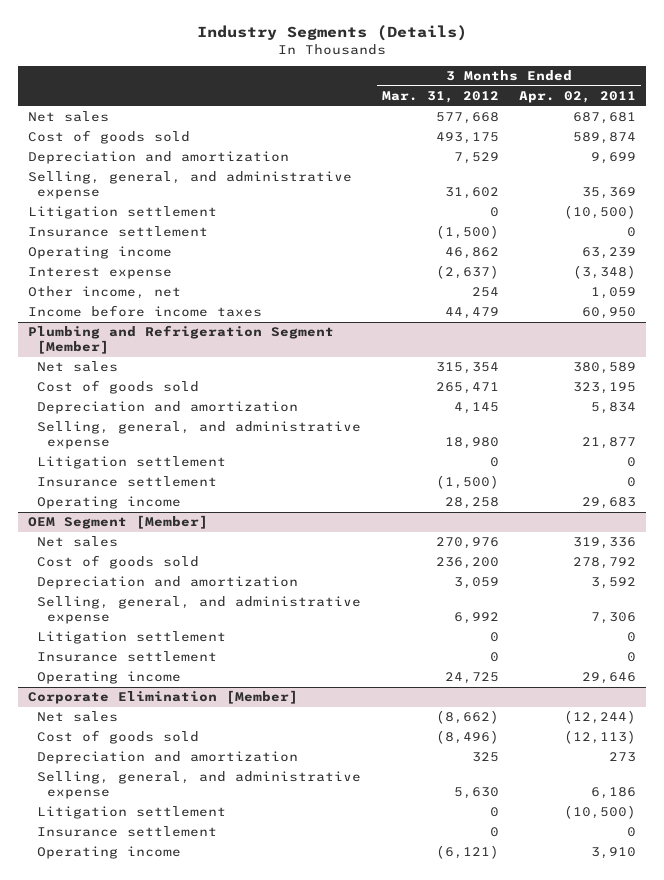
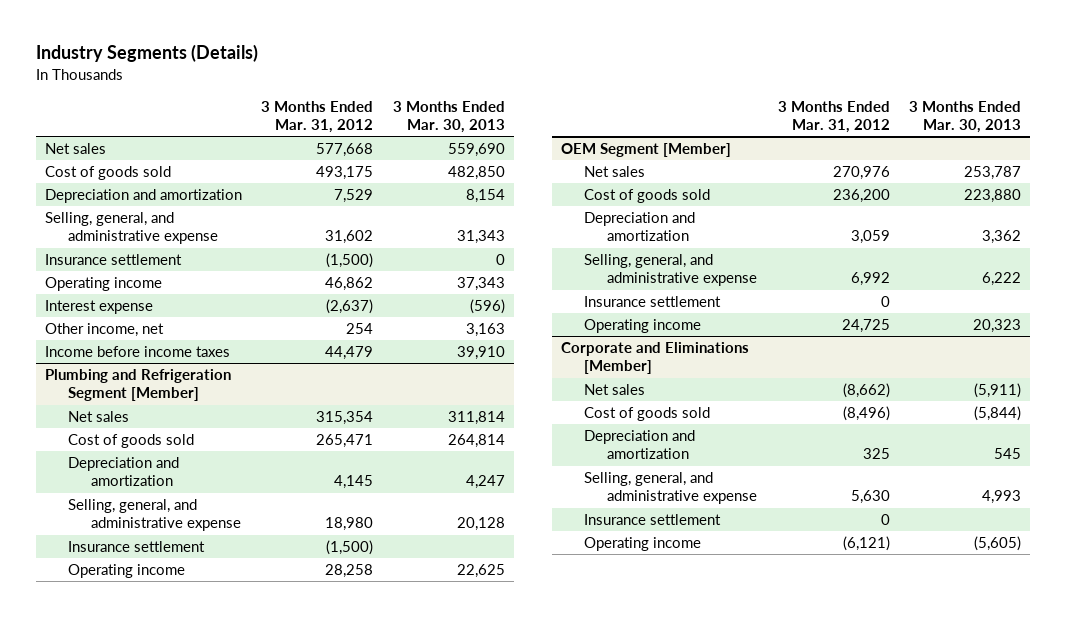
- | 3 Months Ended Mar. 31, 2012 | 3 Months Ended Apr. 02, 2011
+ | 3 Months Ended Mar. 31, 2012 | 3 Months Ended Mar. 30, 2013
- Litigation settlement | 0 | (10,500)
@ Plumbing and Refrigeration Segment [Member]
- Litigation settlement | 0 | 0
@ OEM Segment [Member]
- Litigation settlement | 0 | 0
- Corporate Elimination [Member]
+ Corporate and Eliminations [Member]
- Litigation settlement | 0 | (10,500)

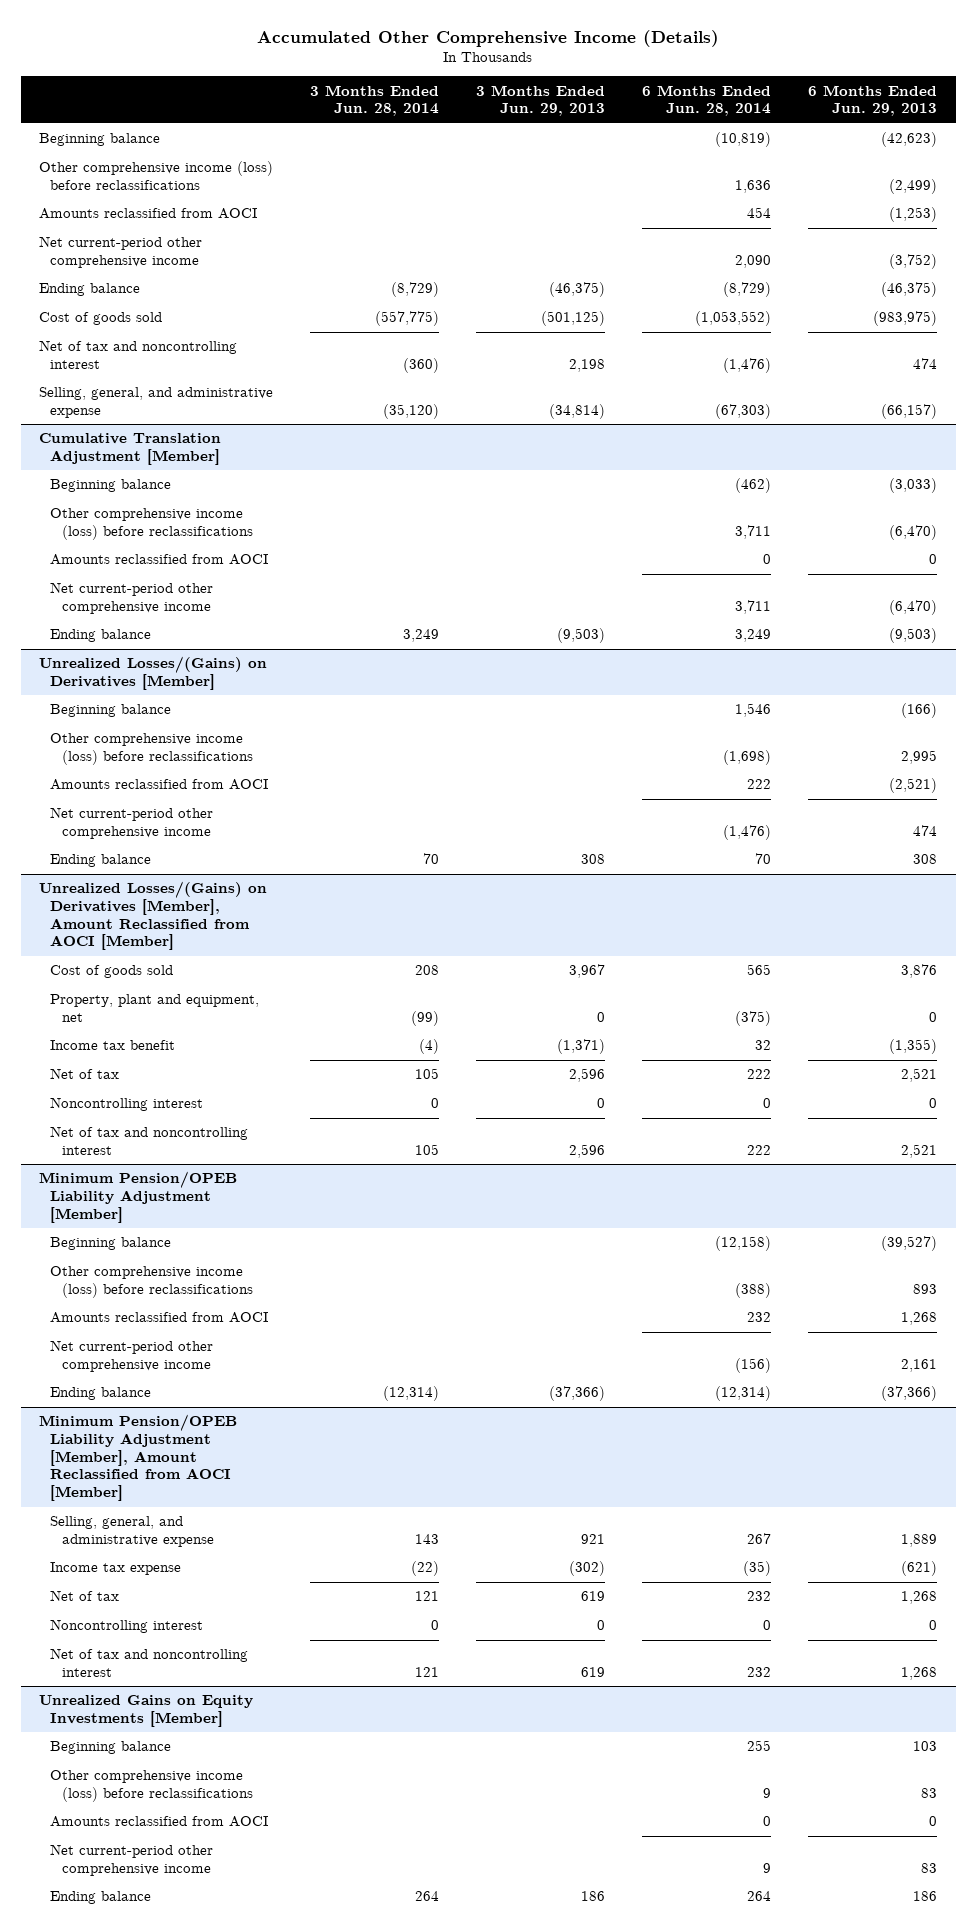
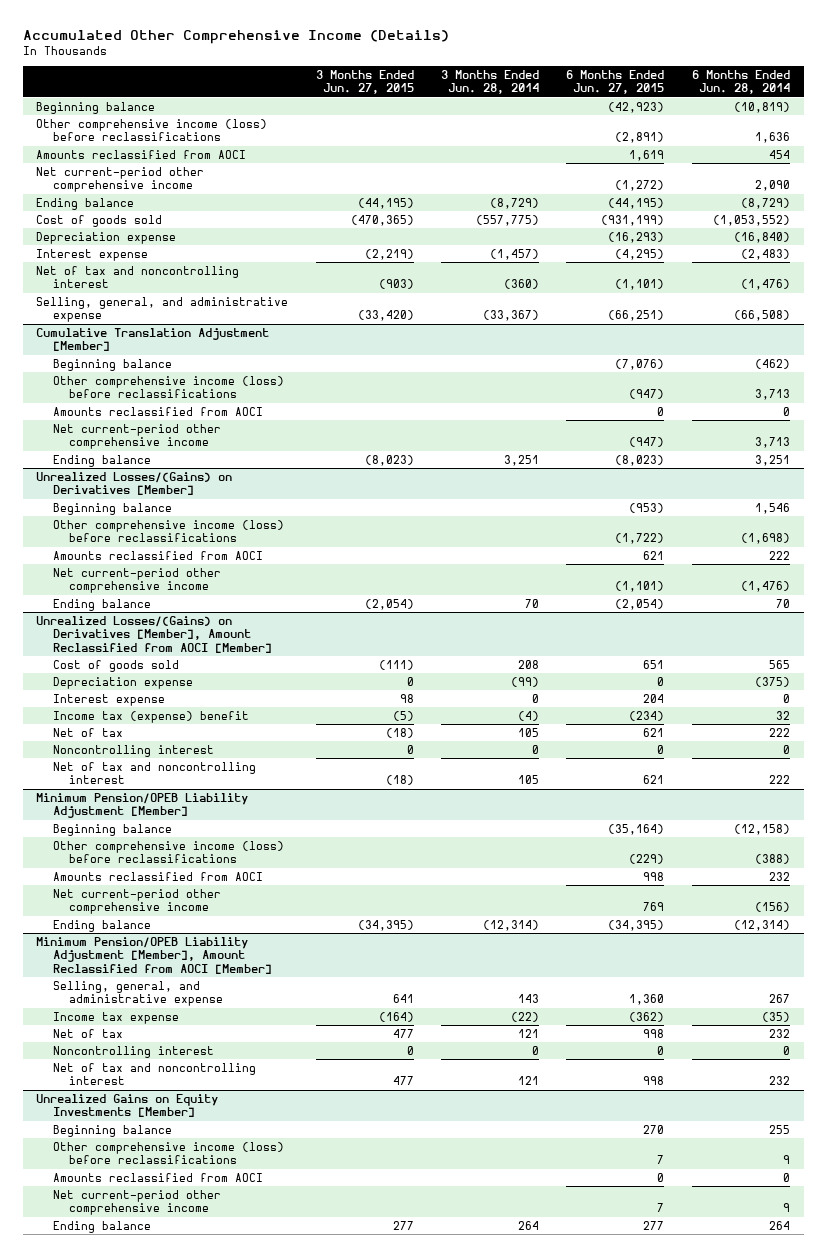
- | 3 Months Ended Jun. 28, 2014 | 3 Months Ended Jun. 29, 2013 | 6 Months Ended Jun. 28, 2014 | 6 Months Ended Jun. 29, 2013
+ | 3 Months Ended Jun. 27, 2015 | 3 Months Ended Jun. 28, 2014 | 6 Months Ended Jun. 27, 2015 | 6 Months Ended Jun. 28, 2014
+ Depreciation expense | | | (16,293) | (16,840)
+ Interest expense | (2,219) | (1,457) | (4,295) | (2,483)
- Selling, general, and administrative expense | (35,120) | (34,814) | (67,303) | (66,157)
+ Selling, general, and administrative expense | (33,420) | (33,367) | (66,251) | (66,508)
@ Cumulative Translation Adjustment [Member]
- Other comprehensive income (loss) before reclassifications | | | 3,711 | (6,470)
+ Other comprehensive income (loss) before reclassifications | | | (947) | 3,713
- Net current-period other comprehensive income | | | 3,711 | (6,470)
- Ending balance | 3,249 | (9,503) | 3,249 | (9,503)
+ Net current-period other comprehensive income | | | (947) | 3,713
+ Ending balance | (8,023) | 3,251 | (8,023) | 3,251
@ Unrealized Losses/(Gains) on Derivatives [Member], Amount Reclassified from AOCI [Member]
- Property, plant and equipment, net | (99) | 0 | (375) | 0
- Income tax benefit | (4) | (1,371) | 32 | (1,355)
+ Depreciation expense | 0 | (99) | 0 | (375)
+ Interest expense | 98 | 0 | 204 | 0
+ Income tax (expense) benefit | (5) | (4) | (234) | 32

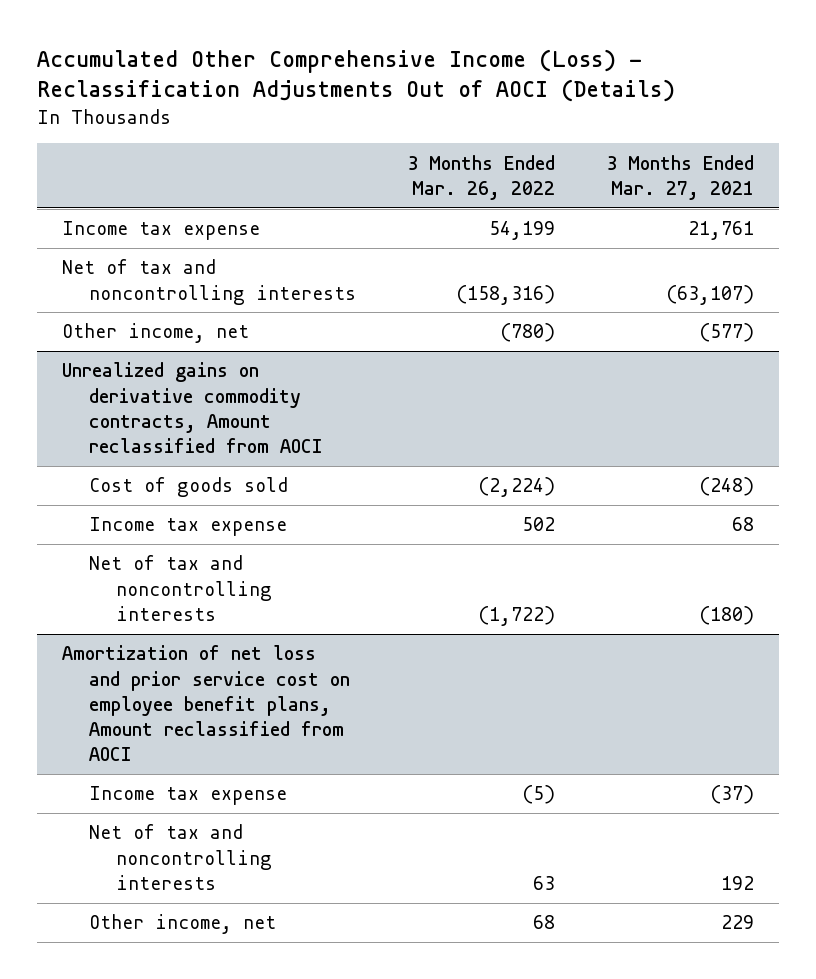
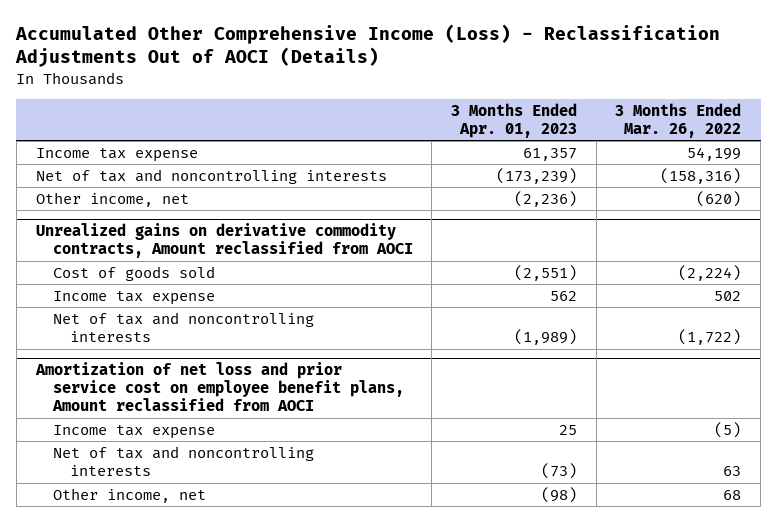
- | 3 Months Ended Mar. 26, 2022 | 3 Months Ended Mar. 27, 2021
+ | 3 Months Ended Apr. 01, 2023 | 3 Months Ended Mar. 26, 2022
- Other income, net | (780) | (577)
+ Other income, net | (2,236) | (620)

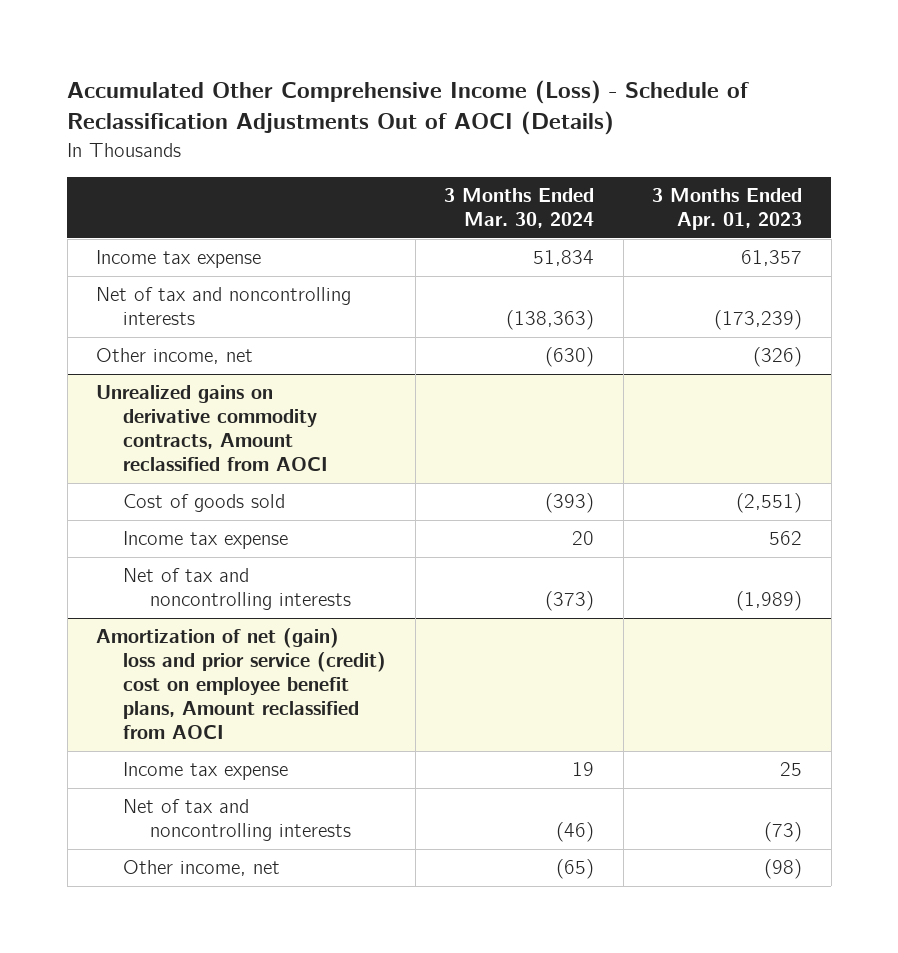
- Accumulated Other Comprehensive Income (Loss) - Reclassification Adjustments Out of AOCI (Details)
+ Accumulated Other Comprehensive Income (Loss) - Schedule of Reclassification Adjustments Out of AOCI (Details)
- | 3 Months Ended Apr. 01, 2023 | 3 Months Ended Mar. 26, 2022
+ | 3 Months Ended Mar. 30, 2024 | 3 Months Ended Apr. 01, 2023
- Other income, net | (2,236) | (620)
+ Other income, net | (630) | (326)
- Amortization of net loss and prior service cost on employee benefit plans, Amount reclassified from AOCI
+ Amortization of net (gain) loss and prior service (credit) cost on employee benefit plans, Amount reclassified from AOCI

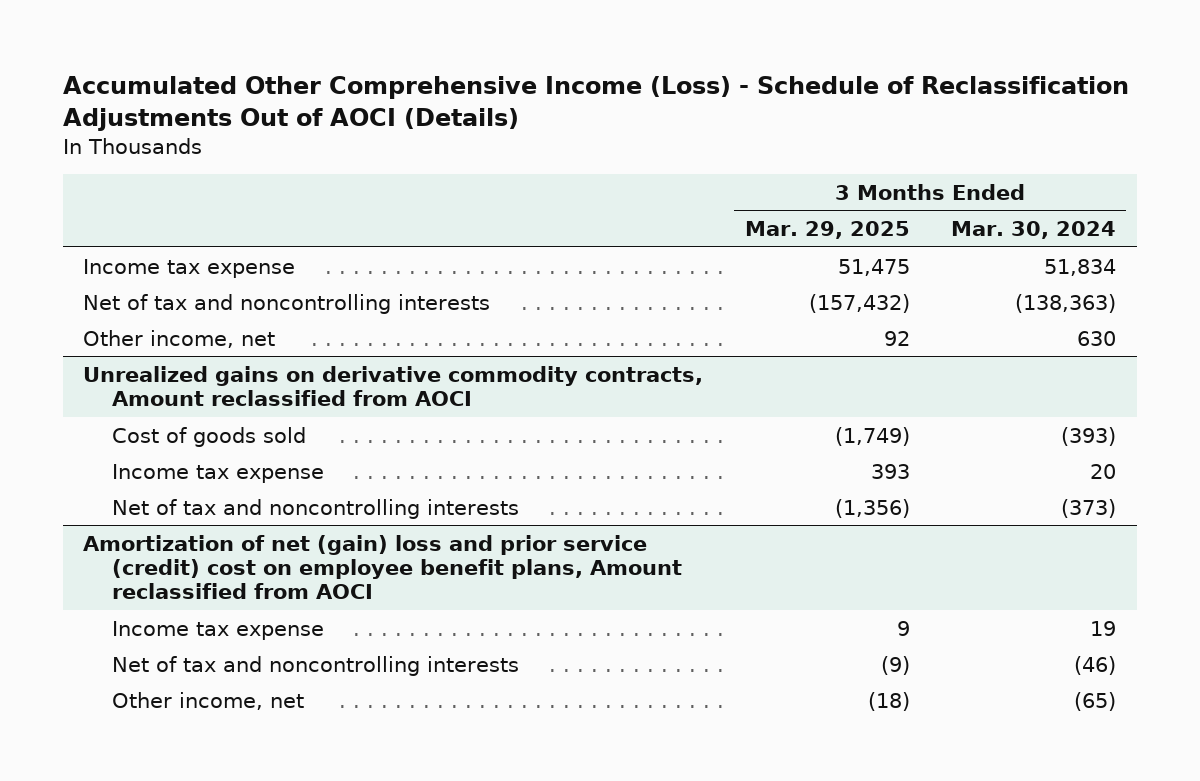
- | 3 Months Ended Mar. 30, 2024 | 3 Months Ended Apr. 01, 2023
+ | 3 Months Ended Mar. 29, 2025 | 3 Months Ended Mar. 30, 2024
- Other income, net | (630) | (326)
+ Other income, net | 92 | 630

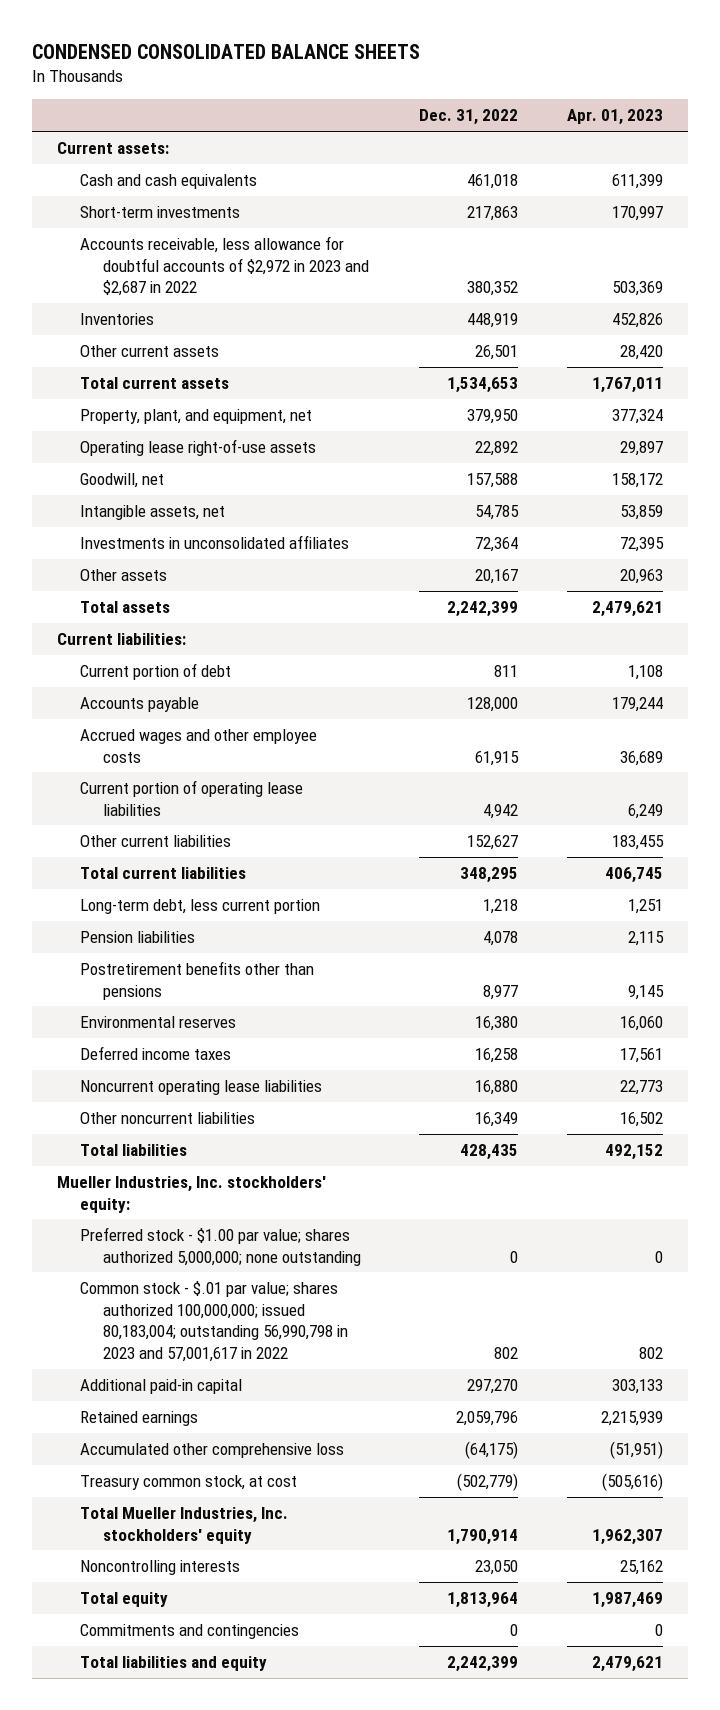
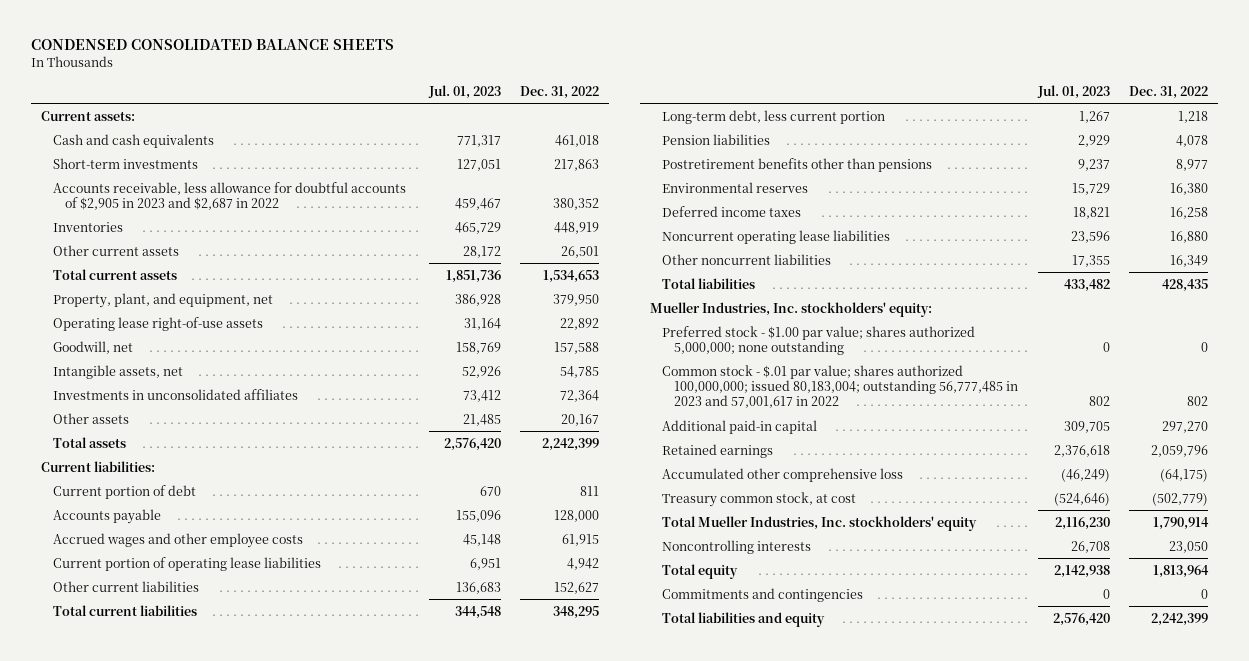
- | Dec. 31, 2022 | Apr. 01, 2023
+ | Jul. 01, 2023 | Dec. 31, 2022
- Accounts receivable, less allowance for doubtful accounts of $2,972 in 2023 and $2,687 in 2022 | 380,352 | 503,369
+ Accounts receivable, less allowance for doubtful accounts of $2,905 in 2023 and $2,687 in 2022 | 459,467 | 380,352
- Common stock - $.01 par value; shares authorized 100,000,000; issued 80,183,004; outstanding 56,990,798 in 2023 and 57,001,617 in 2022 | 802 | 802
+ Common stock - $.01 par value; shares authorized 100,000,000; issued 80,183,004; outstanding 56,777,485 in 2023 and 57,001,617 in 2022 | 802 | 802

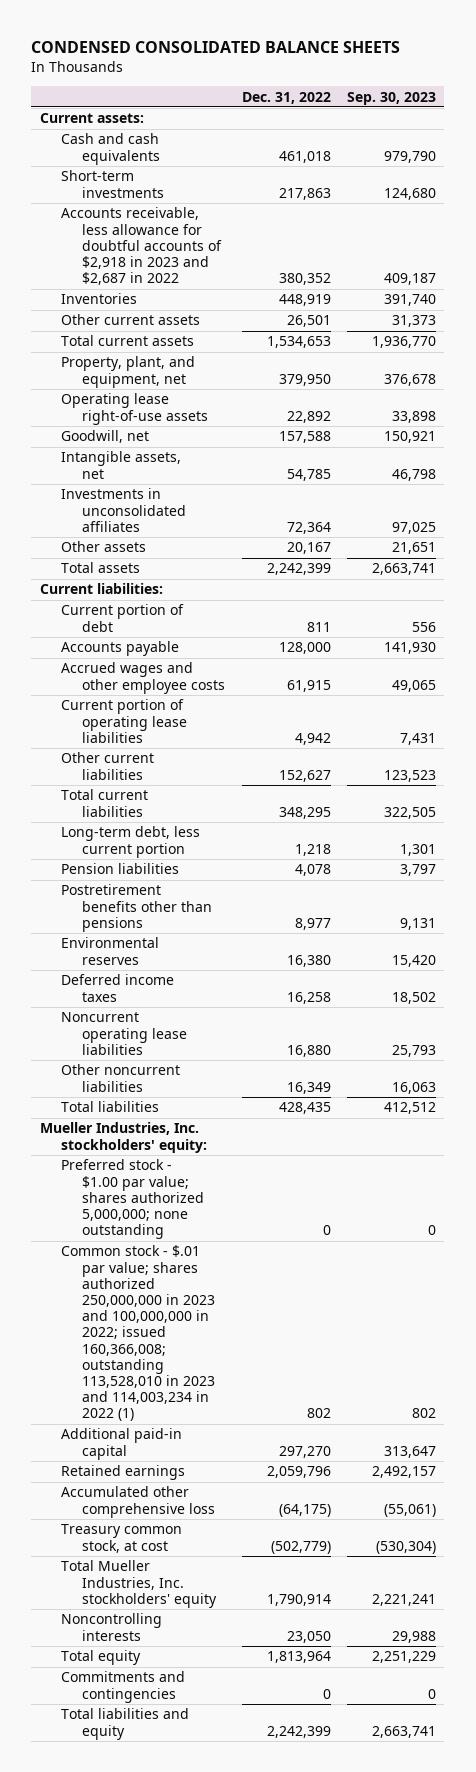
- | Jul. 01, 2023 | Dec. 31, 2022
+ | Dec. 31, 2022 | Sep. 30, 2023
- Accounts receivable, less allowance for doubtful accounts of $2,905 in 2023 and $2,687 in 2022 | 459,467 | 380,352
+ Accounts receivable, less allowance for doubtful accounts of $2,918 in 2023 and $2,687 in 2022 | 380,352 | 409,187
- Common stock - $.01 par value; shares authorized 100,000,000; issued 80,183,004; outstanding 56,777,485 in 2023 and 57,001,617 in 2022 | 802 | 802
+ Common stock - $.01 par value; shares authorized 250,000,000 in 2023 and 100,000,000 in 2022; issued 160,366,008; outstanding 113,528,010 in 2023 and 114,003,234 in 2022 (1) | 802 | 802

